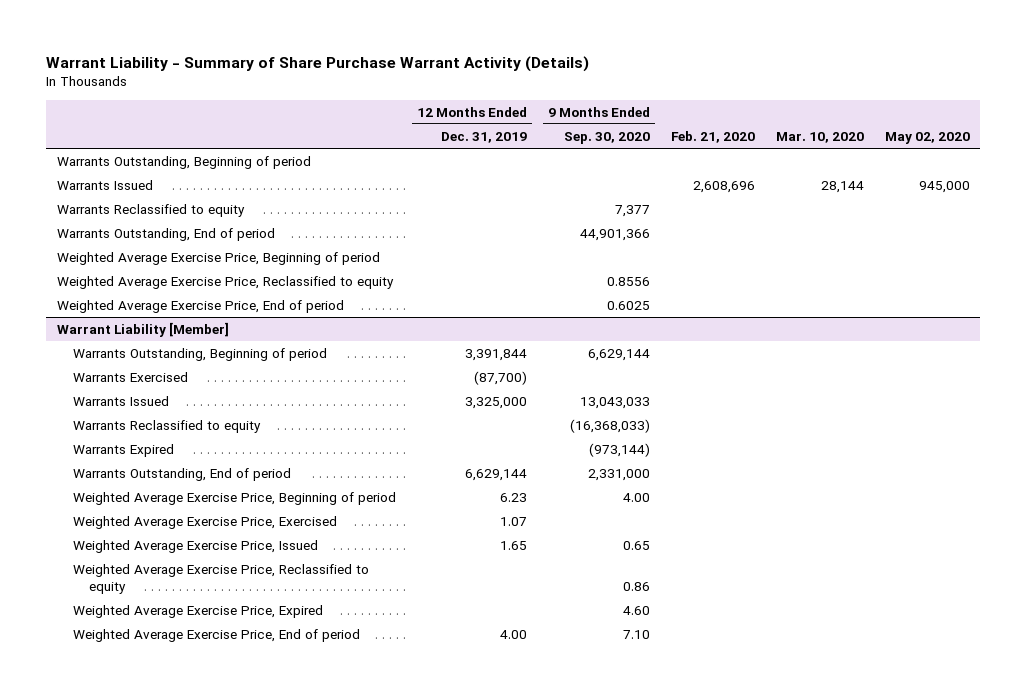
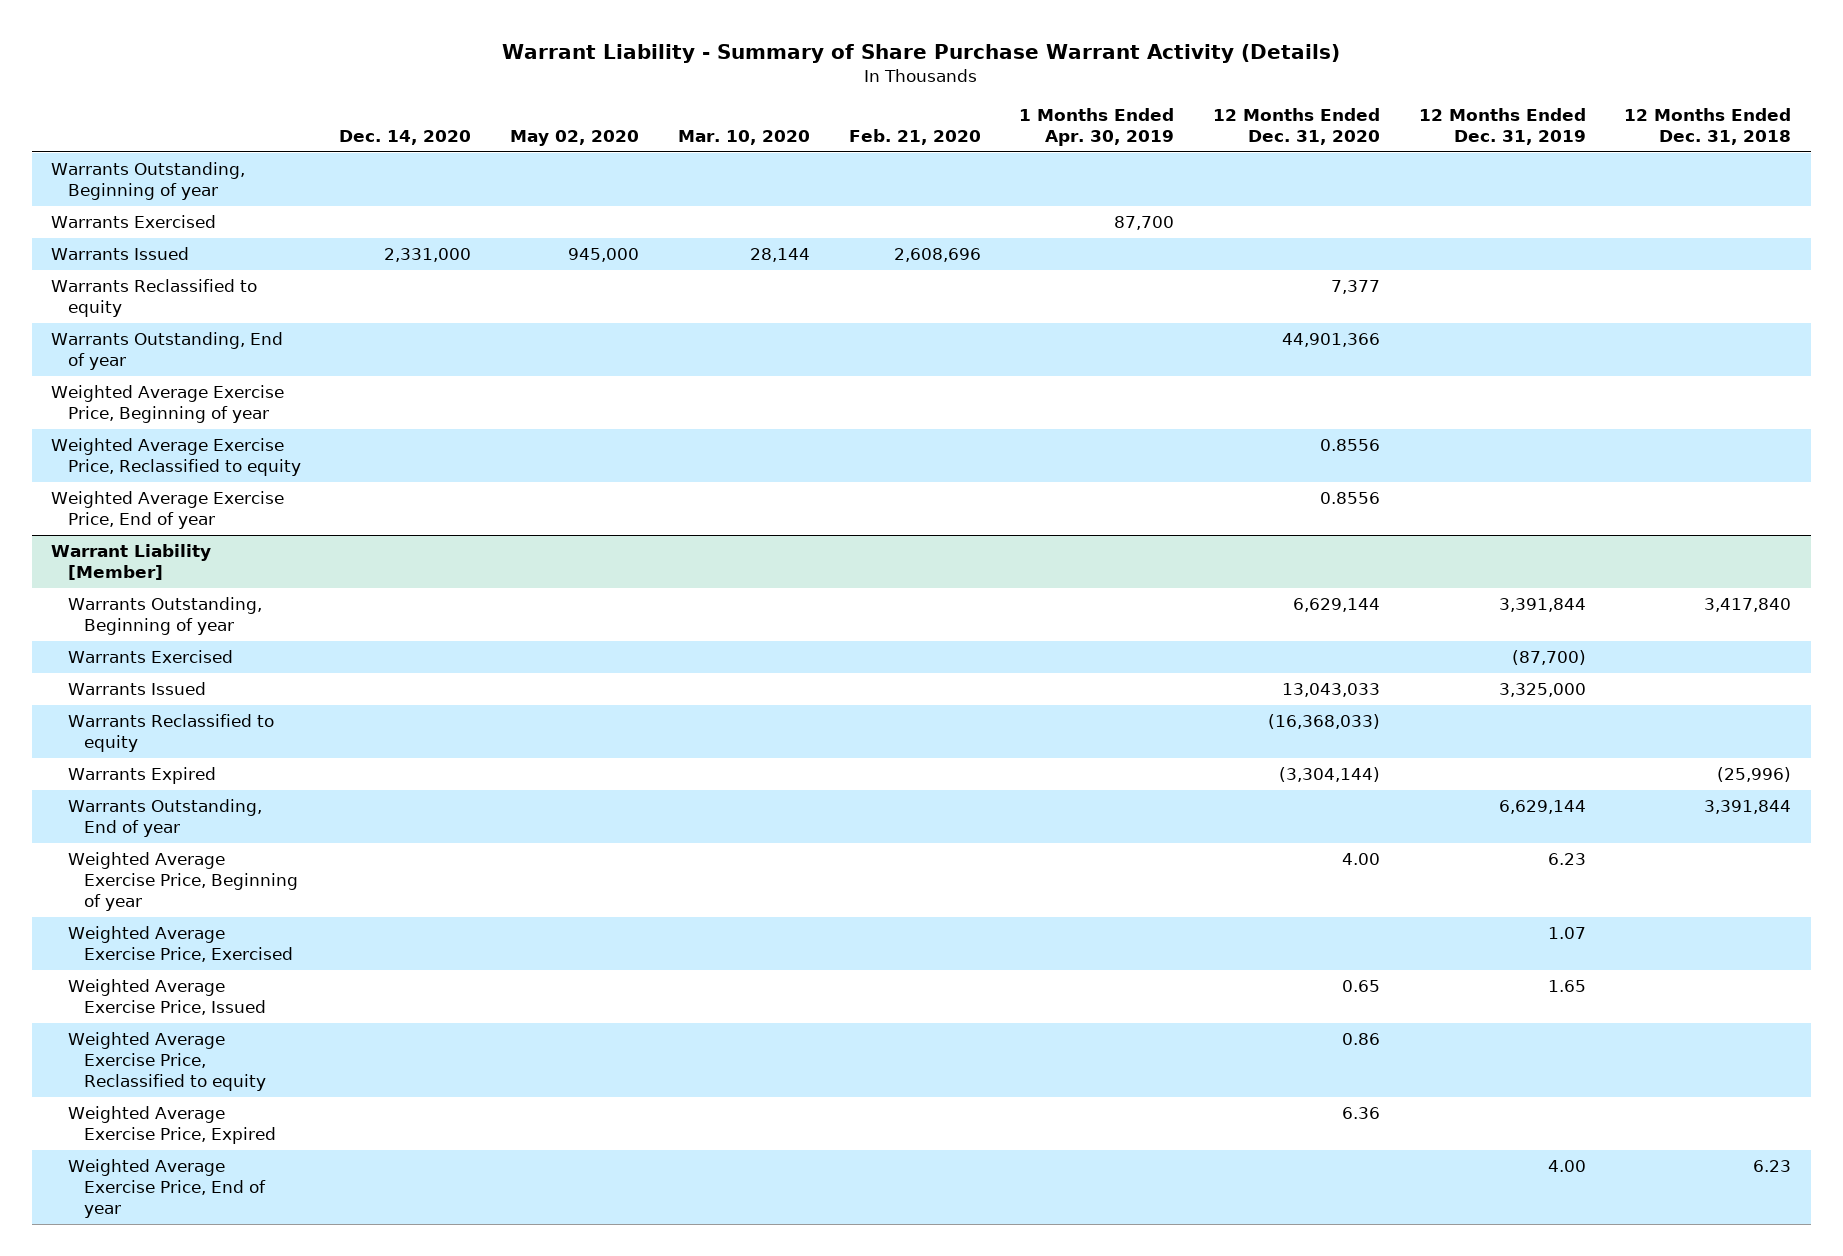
- | 12 Months Ended Dec. 31, 2019 | 9 Months Ended Sep. 30, 2020 | Feb. 21, 2020 | Mar. 10, 2020 | May 02, 2020
+ | Dec. 14, 2020 | May 02, 2020 | Mar. 10, 2020 | Feb. 21, 2020 | 1 Months Ended Apr. 30, 2019 | 12 Months Ended Dec. 31, 2020 | 12 Months Ended Dec. 31, 2019 | 12 Months Ended Dec. 31, 2018
- Warrants Outstanding, Beginning of period
+ Warrants Outstanding, Beginning of year
+ Warrants Exercised | | | | | 87,700 | | |
- Warrants Outstanding, End of period | | 44,901,366 | | |
- Weighted Average Exercise Price, Beginning of period
+ Warrants Outstanding, End of year | | | | | | 44,901,366 | |
+ Weighted Average Exercise Price, Beginning of year
- Weighted Average Exercise Price, End of period | | 0.6025 | | |
+ Weighted Average Exercise Price, End of year | | | | | | 0.8556 | |
@ Warrant Liability [Member]
- Warrants Outstanding, Beginning of period | 3,391,844 | 6,629,144 | | |
+ Warrants Outstanding, Beginning of year | | | | | | 6,629,144 | 3,391,844 | 3,417,840
- Warrants Outstanding, End of period | 6,629,144 | 2,331,000 | | |
- Weighted Average Exercise Price, Beginning of period | 6.23 | 4.00 | | |
+ Warrants Outstanding, End of year | | | | | | | 6,629,144 | 3,391,844
+ Weighted Average Exercise Price, Beginning of year | | | | | | 4.00 | 6.23 |
- Weighted Average Exercise Price, End of period | 4.00 | 7.10 | | |
+ Weighted Average Exercise Price, End of year | | | | | | | 4.00 | 6.23

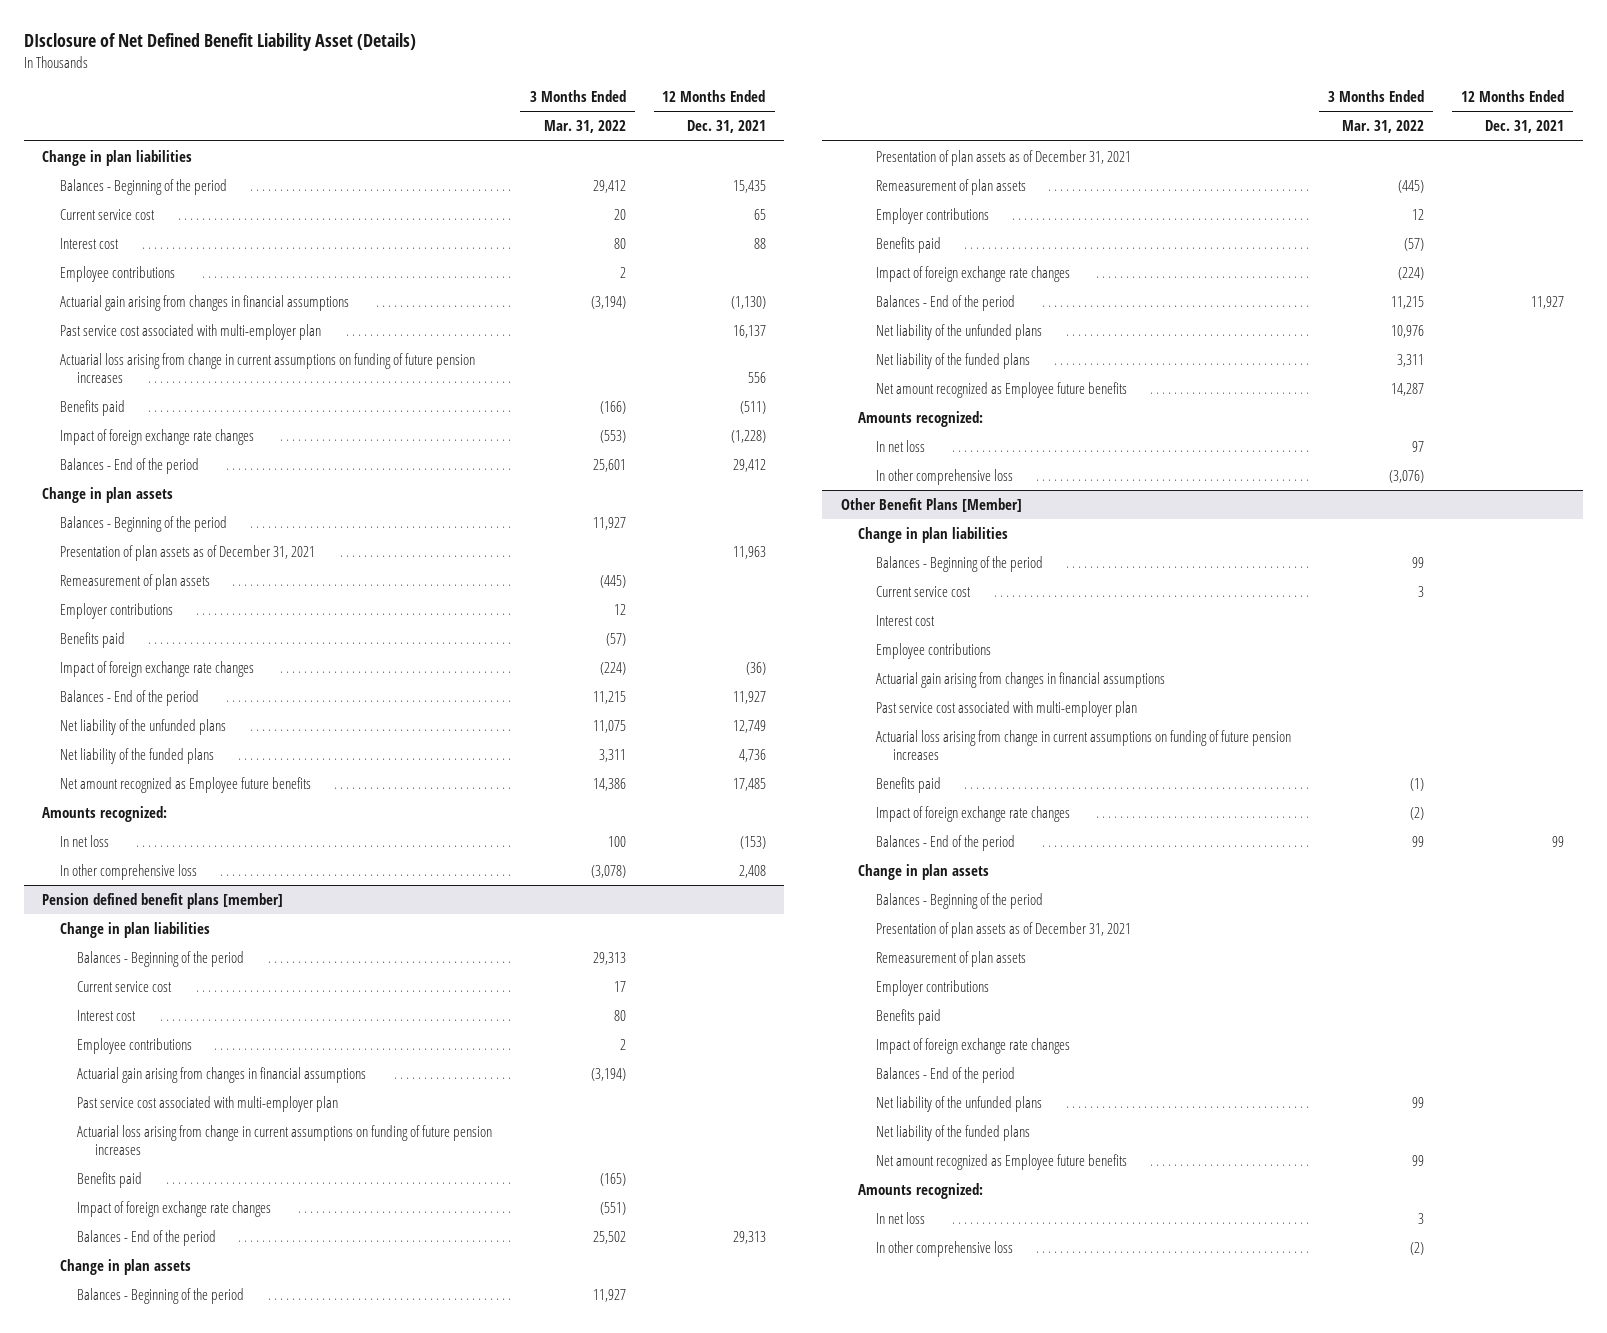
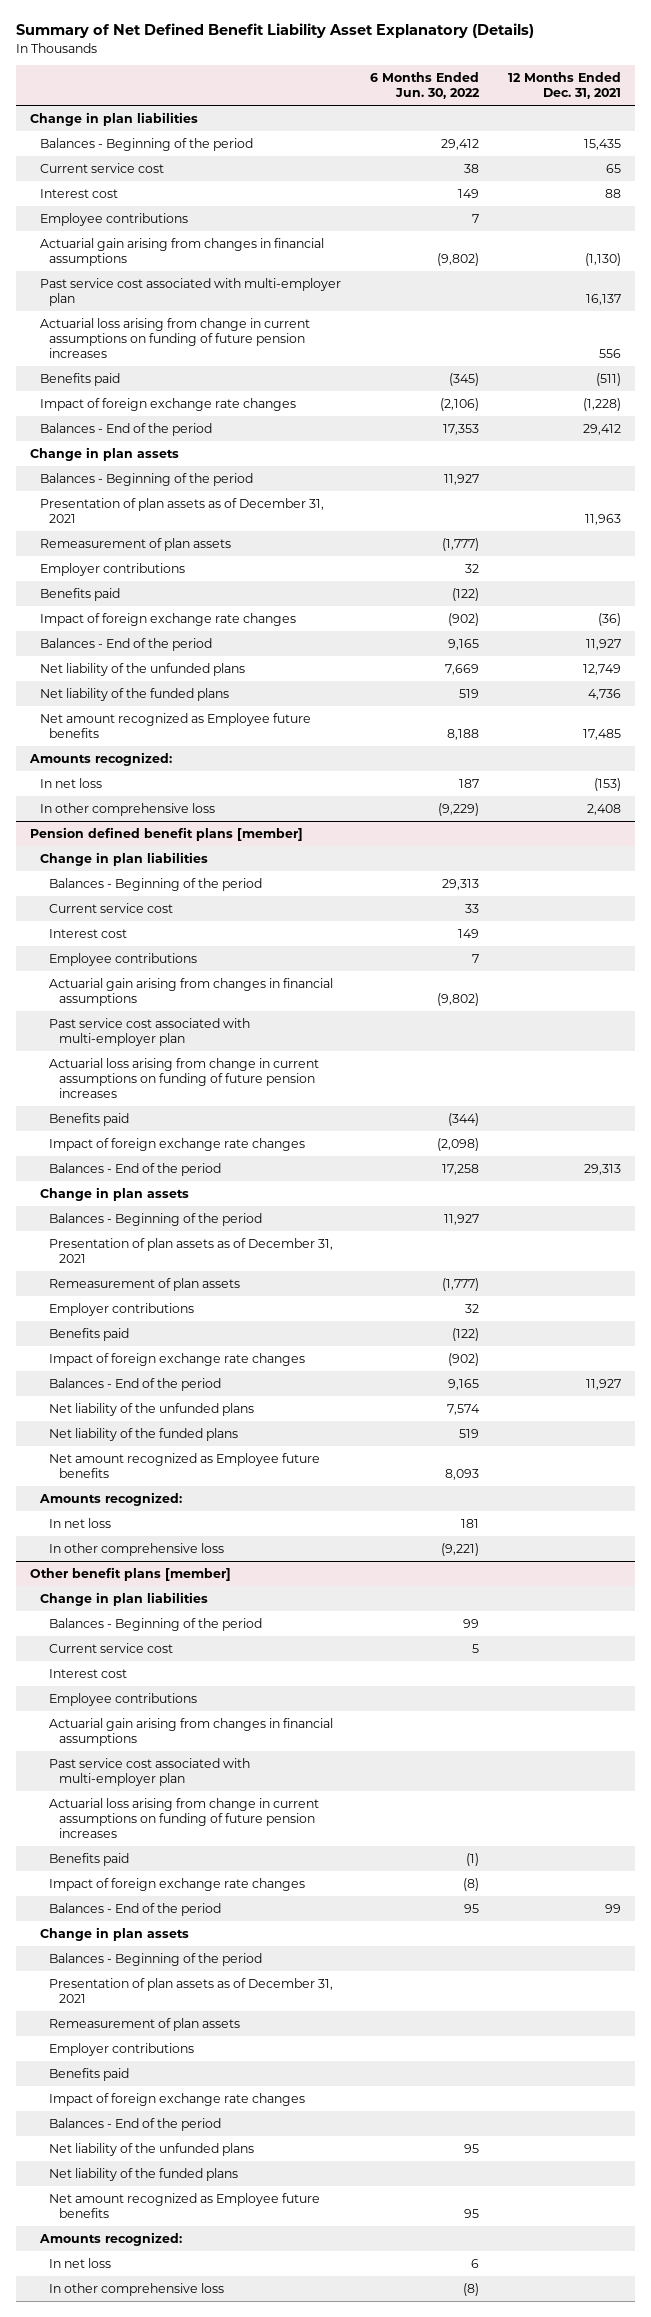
- DIsclosure of Net Defined Benefit Liability Asset (Details)
+ Summary of Net Defined Benefit Liability Asset Explanatory (Details)
- | 3 Months Ended Mar. 31, 2022 | 12 Months Ended Dec. 31, 2021
+ | 6 Months Ended Jun. 30, 2022 | 12 Months Ended Dec. 31, 2021
- Other Benefit Plans [Member]
+ Other benefit plans [member]

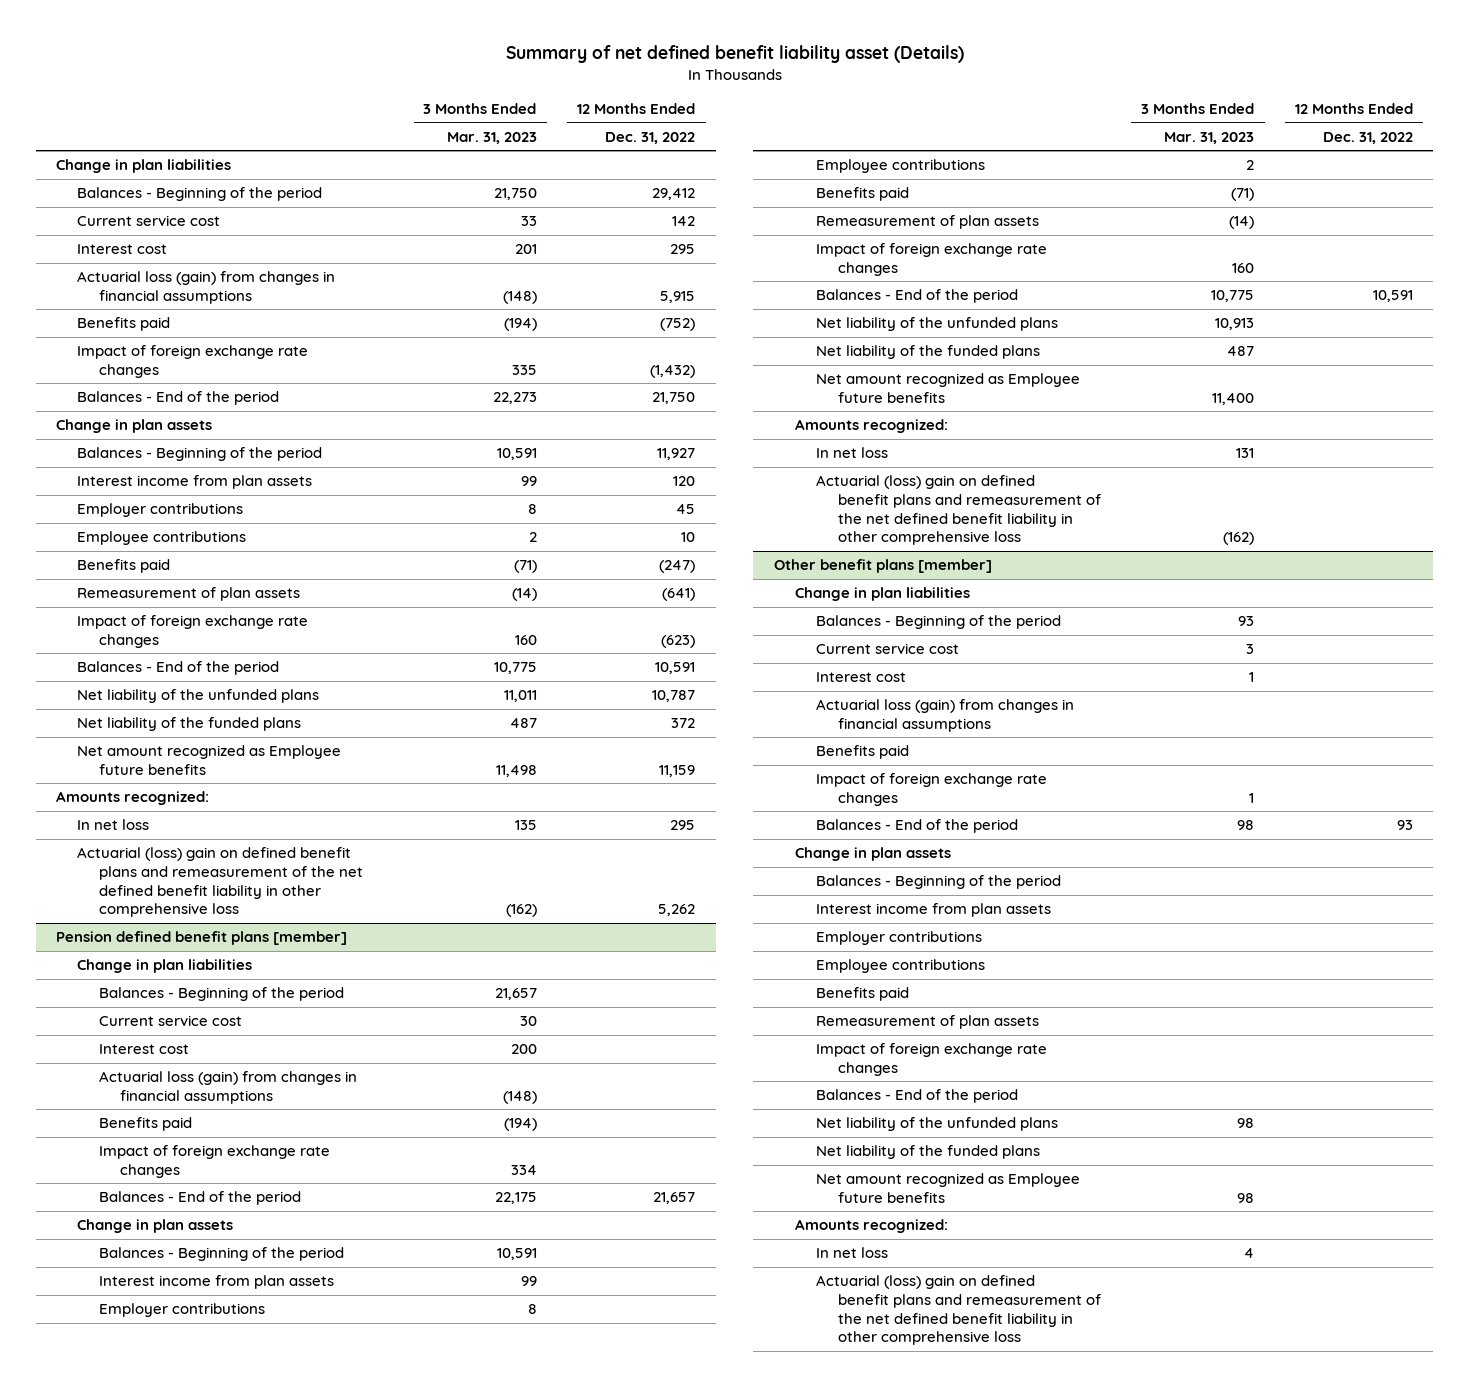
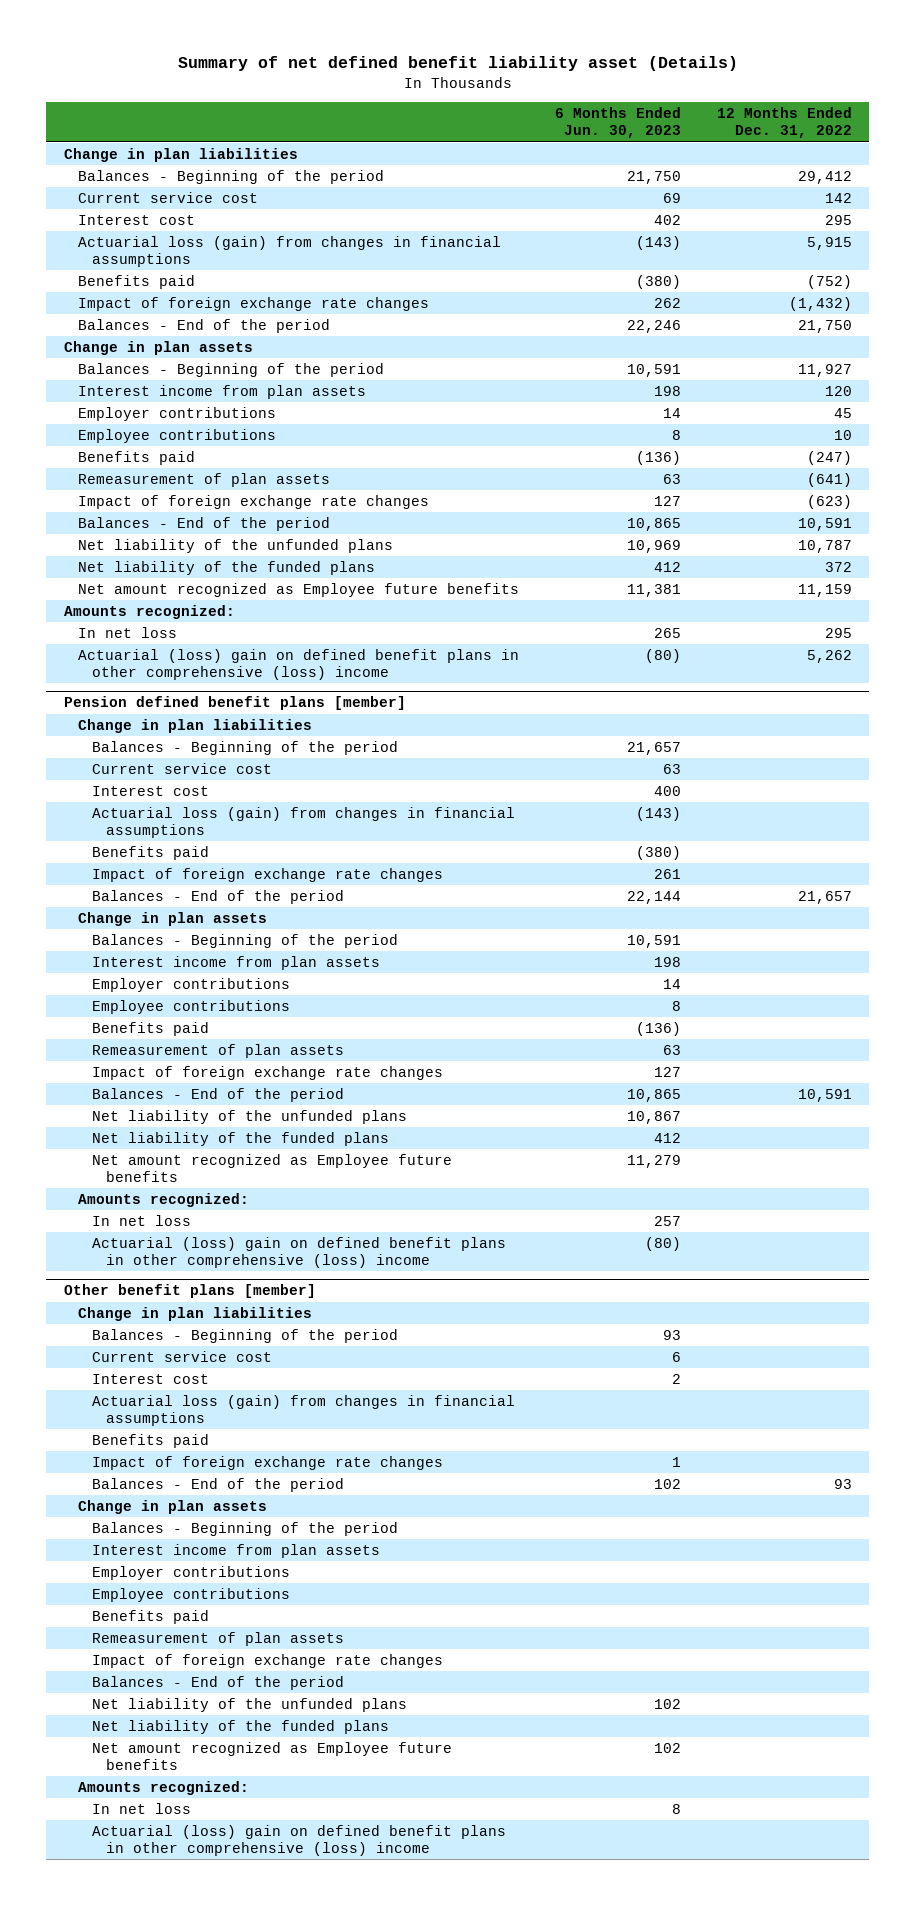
- | 3 Months Ended Mar. 31, 2023 | 12 Months Ended Dec. 31, 2022
+ | 6 Months Ended Jun. 30, 2023 | 12 Months Ended Dec. 31, 2022
- Actuarial (loss) gain on defined benefit plans and remeasurement of the net defined benefit liability in other comprehensive loss | (162) | 5,262
+ Actuarial (loss) gain on defined benefit plans in other comprehensive (loss) income | (80) | 5,262
@ Pension defined benefit plans [member]
- Actuarial (loss) gain on defined benefit plans and remeasurement of the net defined benefit liability in other comprehensive loss | (162) |
+ Actuarial (loss) gain on defined benefit plans in other comprehensive (loss) income | (80) |
@ Other benefit plans [member]
- Actuarial (loss) gain on defined benefit plans and remeasurement of the net defined benefit liability in other comprehensive loss
+ Actuarial (loss) gain on defined benefit plans in other comprehensive (loss) income

